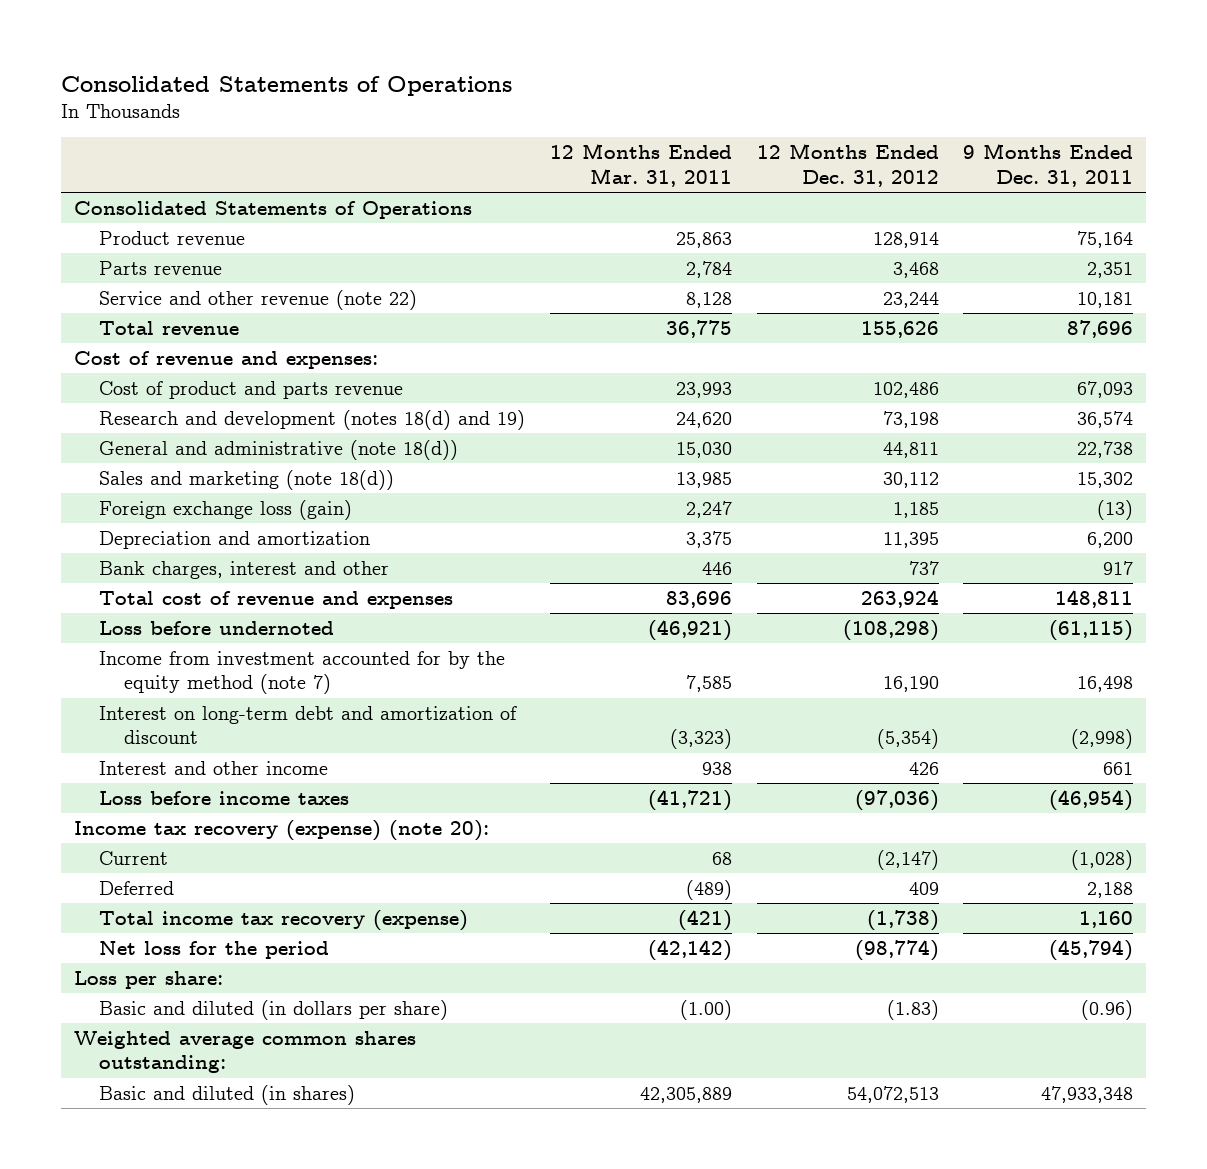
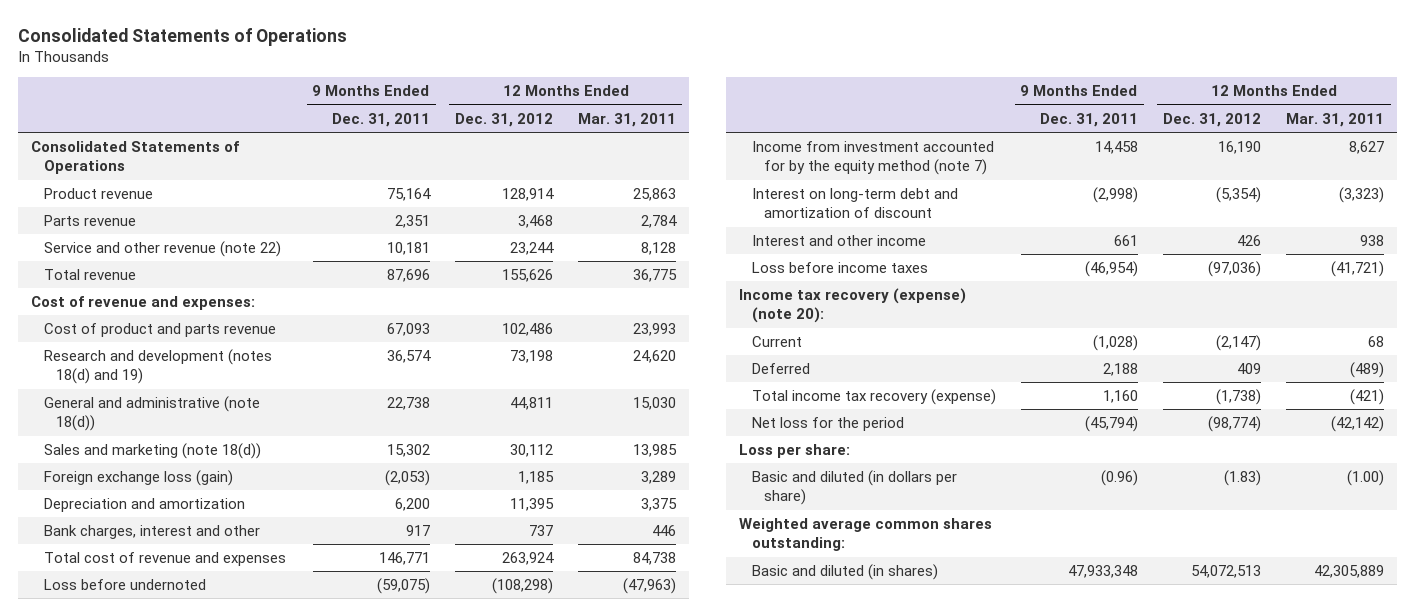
- | 12 Months Ended Mar. 31, 2011 | 12 Months Ended Dec. 31, 2012 | 9 Months Ended Dec. 31, 2011
+ | 9 Months Ended Dec. 31, 2011 | 12 Months Ended Dec. 31, 2012 | 12 Months Ended Mar. 31, 2011
- Foreign exchange loss (gain) | 2,247 | 1,185 | (13)
+ Foreign exchange loss (gain) | (2,053) | 1,185 | 3,289
- Total cost of revenue and expenses | 83,696 | 263,924 | 148,811
- Loss before undernoted | (46,921) | (108,298) | (61,115)
- Income from investment accounted for by the equity method (note 7) | 7,585 | 16,190 | 16,498
+ Total cost of revenue and expenses | 146,771 | 263,924 | 84,738
+ Loss before undernoted | (59,075) | (108,298) | (47,963)
+ Income from investment accounted for by the equity method (note 7) | 14,458 | 16,190 | 8,627

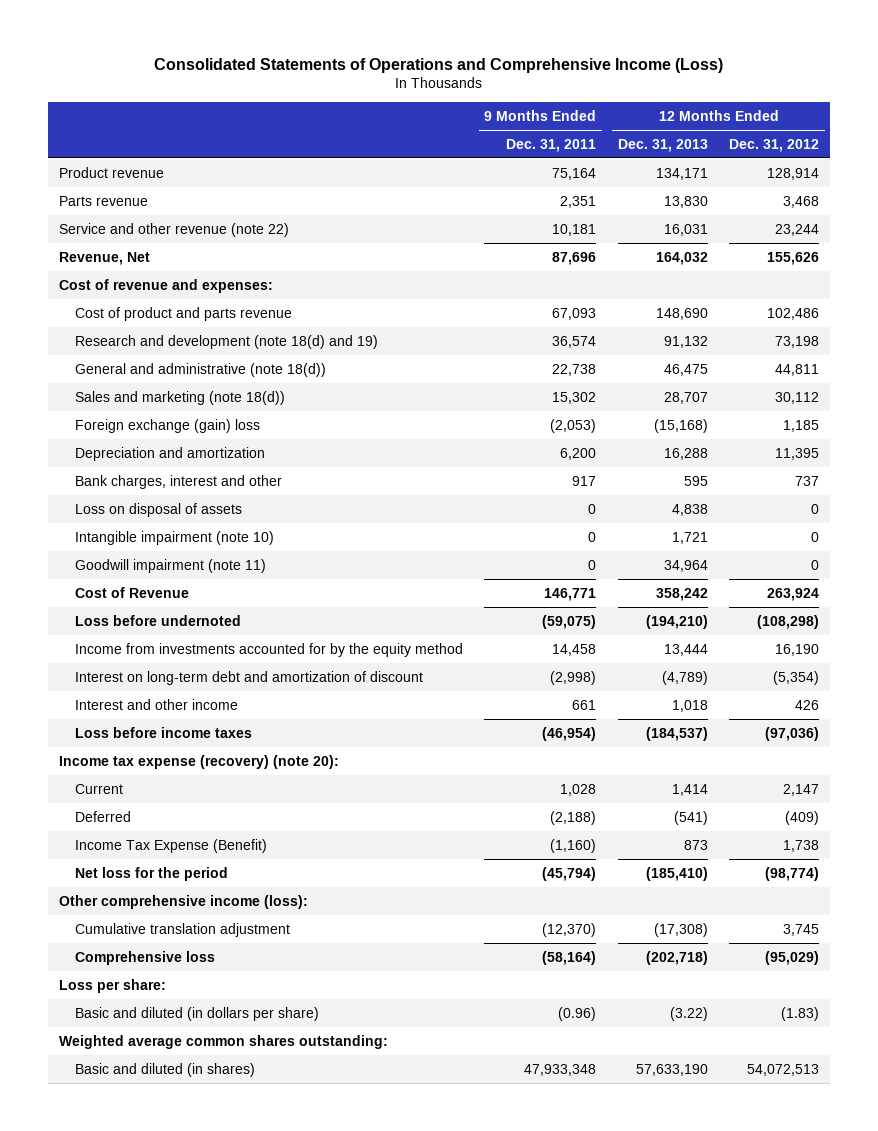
- Consolidated Statements of Operations
+ Consolidated Statements of Operations and Comprehensive Income (Loss)
- | 9 Months Ended Dec. 31, 2011 | 12 Months Ended Dec. 31, 2012 | 12 Months Ended Mar. 31, 2011
+ | 9 Months Ended Dec. 31, 2011 | 12 Months Ended Dec. 31, 2013 | 12 Months Ended Dec. 31, 2012
- Consolidated Statements of Operations
- Total revenue | 87,696 | 155,626 | 36,775
+ Revenue, Net | 87,696 | 164,032 | 155,626
- Research and development (notes 18(d) and 19) | 36,574 | 73,198 | 24,620
+ Research and development (note 18(d) and 19) | 36,574 | 91,132 | 73,198
- Foreign exchange loss (gain) | (2,053) | 1,185 | 3,289
+ Foreign exchange (gain) loss | (2,053) | (15,168) | 1,185
- Total cost of revenue and expenses | 146,771 | 263,924 | 84,738
+ Loss on disposal of assets | 0 | 4,838 | 0
+ Intangible impairment (note 10) | 0 | 1,721 | 0
+ Goodwill impairment (note 11) | 0 | 34,964 | 0
+ Cost of Revenue | 146,771 | 358,242 | 263,924
- Income from investment accounted for by the equity method (note 7) | 14,458 | 16,190 | 8,627
+ Income from investments accounted for by the equity method | 14,458 | 13,444 | 16,190
- Income tax recovery (expense) (note 20):
- Current | (1,028) | (2,147) | 68
- Deferred | 2,188 | 409 | (489)
- Total income tax recovery (expense) | 1,160 | (1,738) | (421)
+ Income tax expense (recovery) (note 20):
+ Current | 1,028 | 1,414 | 2,147
+ Deferred | (2,188) | (541) | (409)
+ Income Tax Expense (Benefit) | (1,160) | 873 | 1,738
+ Other comprehensive income (loss):
+ Cumulative translation adjustment | (12,370) | (17,308) | 3,745
+ Comprehensive loss | (58,164) | (202,718) | (95,029)

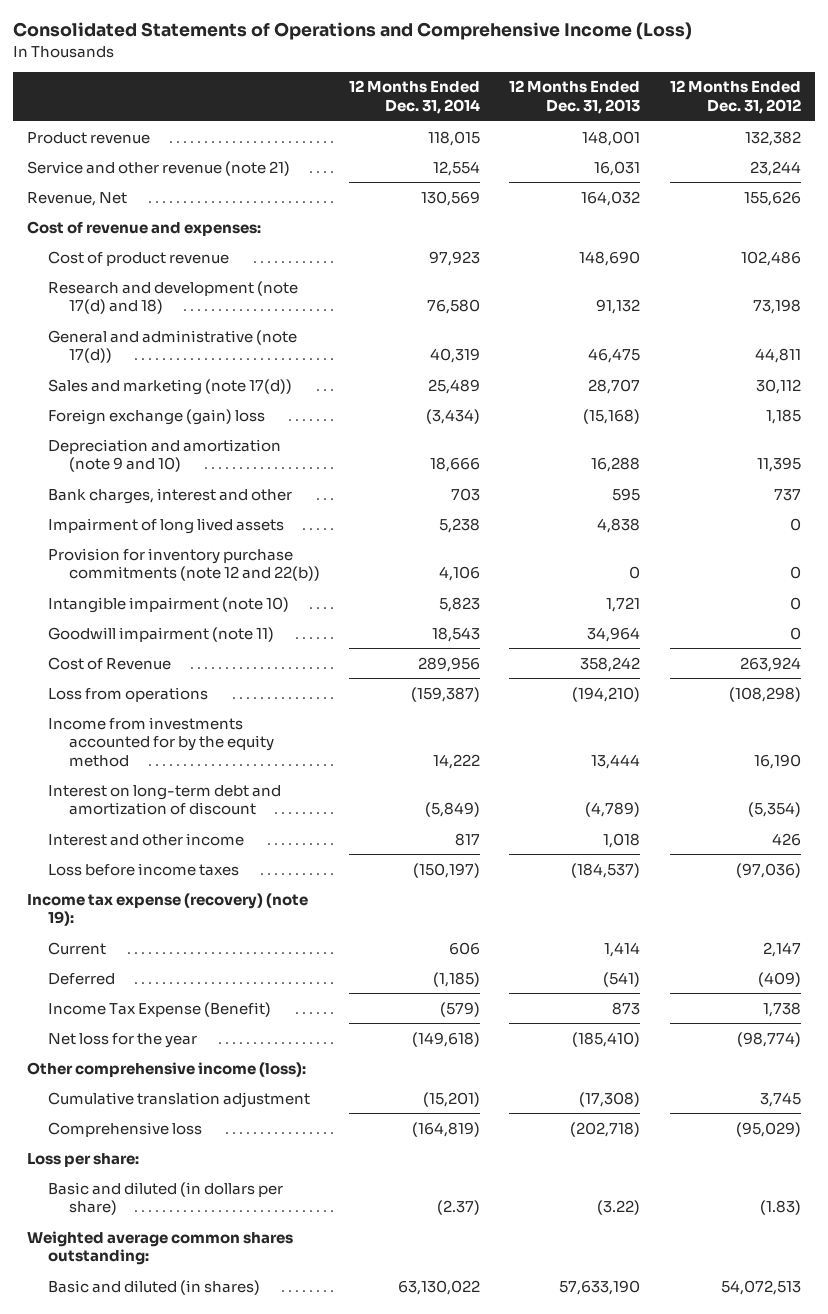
- | 9 Months Ended Dec. 31, 2011 | 12 Months Ended Dec. 31, 2013 | 12 Months Ended Dec. 31, 2012
+ | 12 Months Ended Dec. 31, 2014 | 12 Months Ended Dec. 31, 2013 | 12 Months Ended Dec. 31, 2012
- Product revenue | 75,164 | 134,171 | 128,914
- Parts revenue | 2,351 | 13,830 | 3,468
- Service and other revenue (note 22) | 10,181 | 16,031 | 23,244
+ Product revenue | 118,015 | 148,001 | 132,382
+ Service and other revenue (note 21) | 12,554 | 16,031 | 23,244
- Cost of product and parts revenue | 67,093 | 148,690 | 102,486
- Research and development (note 18(d) and 19) | 36,574 | 91,132 | 73,198
- General and administrative (note 18(d)) | 22,738 | 46,475 | 44,811
- Sales and marketing (note 18(d)) | 15,302 | 28,707 | 30,112
+ Cost of product revenue | 97,923 | 148,690 | 102,486
+ Research and development (note 17(d) and 18) | 76,580 | 91,132 | 73,198
+ General and administrative (note 17(d)) | 40,319 | 46,475 | 44,811
+ Sales and marketing (note 17(d)) | 25,489 | 28,707 | 30,112
- Depreciation and amortization | 6,200 | 16,288 | 11,395
+ Depreciation and amortization (note 9 and 10) | 18,666 | 16,288 | 11,395
- Loss on disposal of assets | 0 | 4,838 | 0
+ Impairment of long lived assets | 5,238 | 4,838 | 0
+ Provision for inventory purchase commitments (note 12 and 22(b)) | 4,106 | 0 | 0
- Loss before undernoted | (59,075) | (194,210) | (108,298)
+ Loss from operations | (159,387) | (194,210) | (108,298)
- Income tax expense (recovery) (note 20):
+ Income tax expense (recovery) (note 19):
- Net loss for the period | (45,794) | (185,410) | (98,774)
+ Net loss for the year | (149,618) | (185,410) | (98,774)

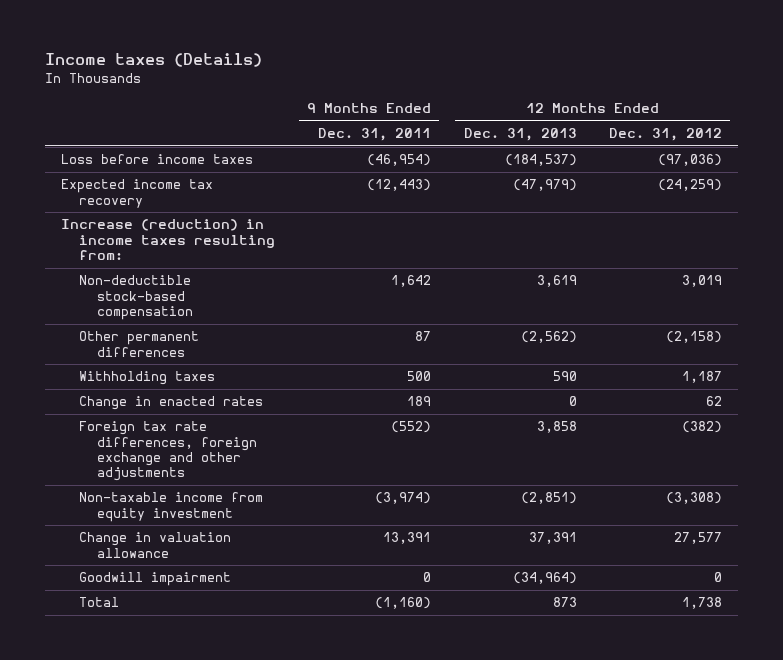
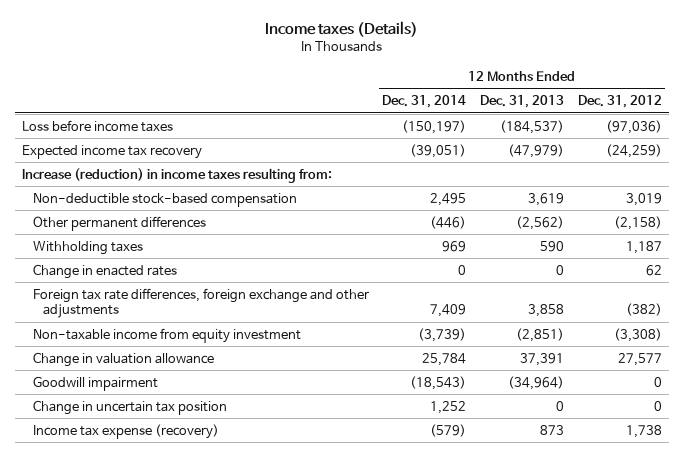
- | 9 Months Ended Dec. 31, 2011 | 12 Months Ended Dec. 31, 2013 | 12 Months Ended Dec. 31, 2012
+ | 12 Months Ended Dec. 31, 2014 | 12 Months Ended Dec. 31, 2013 | 12 Months Ended Dec. 31, 2012
- Total | (1,160) | 873 | 1,738
+ Change in uncertain tax position | 1,252 | 0 | 0
+ Income tax expense (recovery) | (579) | 873 | 1,738

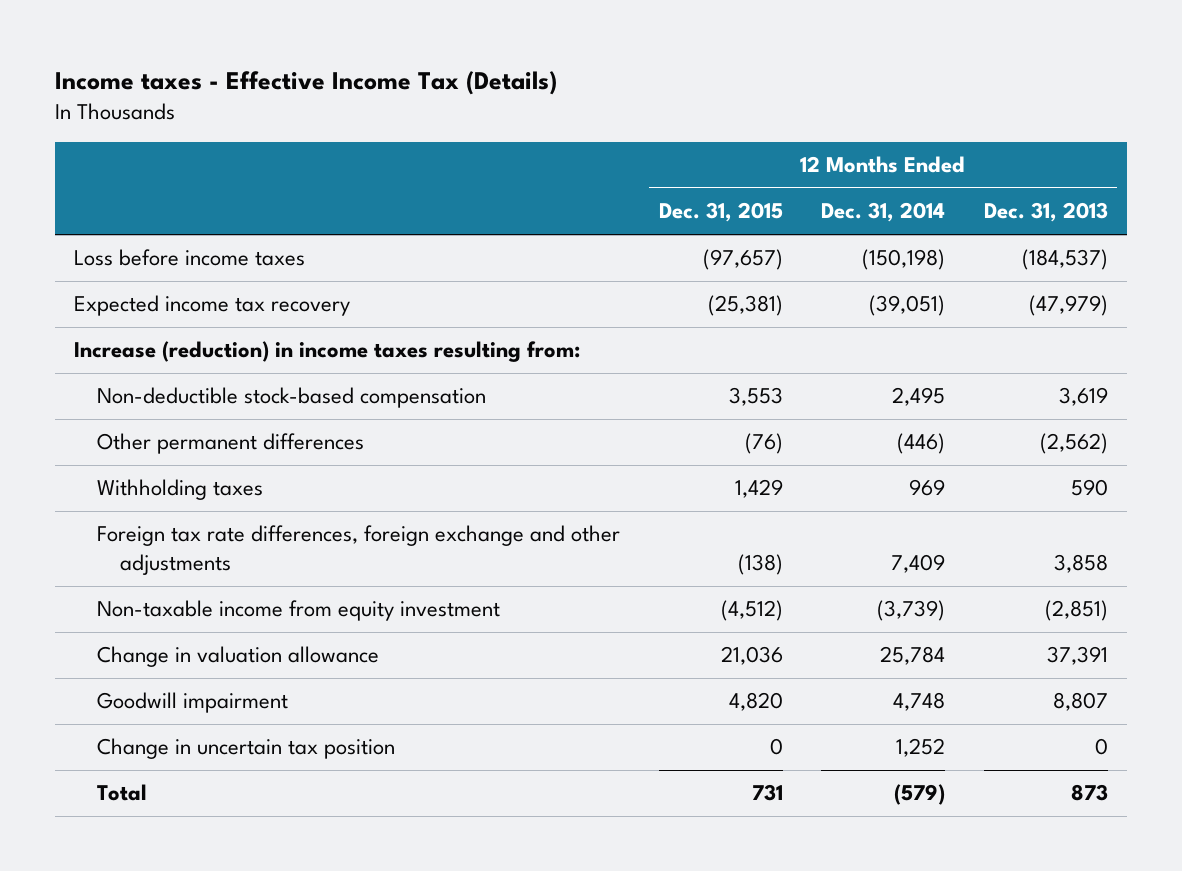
- Income taxes (Details)
+ Income taxes - Effective Income Tax (Details)
- | 12 Months Ended Dec. 31, 2014 | 12 Months Ended Dec. 31, 2013 | 12 Months Ended Dec. 31, 2012
+ | 12 Months Ended Dec. 31, 2015 | 12 Months Ended Dec. 31, 2014 | 12 Months Ended Dec. 31, 2013
- Loss before income taxes | (150,197) | (184,537) | (97,036)
+ Loss before income taxes | (97,657) | (150,198) | (184,537)
- Change in enacted rates | 0 | 0 | 62
- Goodwill impairment | (18,543) | (34,964) | 0
+ Goodwill impairment | 4,820 | 4,748 | 8,807
- Income tax expense (recovery) | (579) | 873 | 1,738
+ Total | 731 | (579) | 873

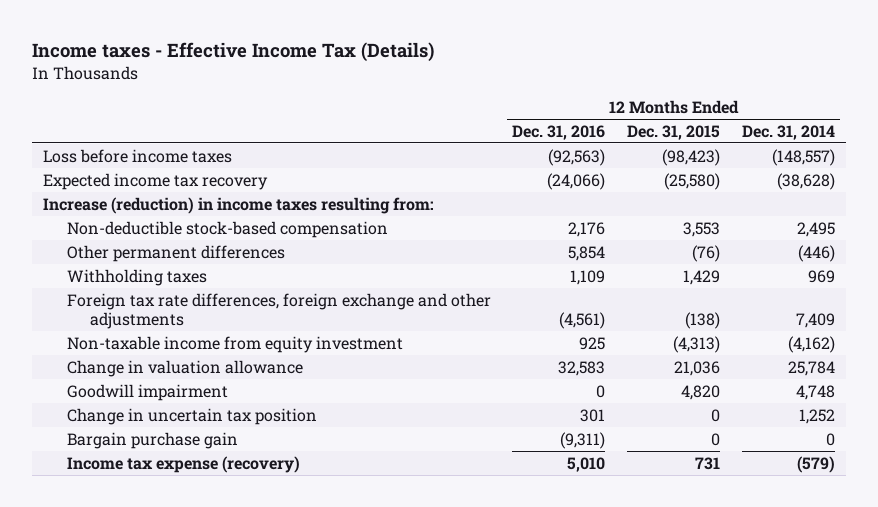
- | 12 Months Ended Dec. 31, 2015 | 12 Months Ended Dec. 31, 2014 | 12 Months Ended Dec. 31, 2013
+ | 12 Months Ended Dec. 31, 2016 | 12 Months Ended Dec. 31, 2015 | 12 Months Ended Dec. 31, 2014
- Loss before income taxes | (97,657) | (150,198) | (184,537)
- Expected income tax recovery | (25,381) | (39,051) | (47,979)
+ Loss before income taxes | (92,563) | (98,423) | (148,557)
+ Expected income tax recovery | (24,066) | (25,580) | (38,628)
- Non-taxable income from equity investment | (4,512) | (3,739) | (2,851)
+ Non-taxable income from equity investment | 925 | (4,313) | (4,162)
- Total | 731 | (579) | 873
+ Bargain purchase gain | (9,311) | 0 | 0
+ Income tax expense (recovery) | 5,010 | 731 | (579)

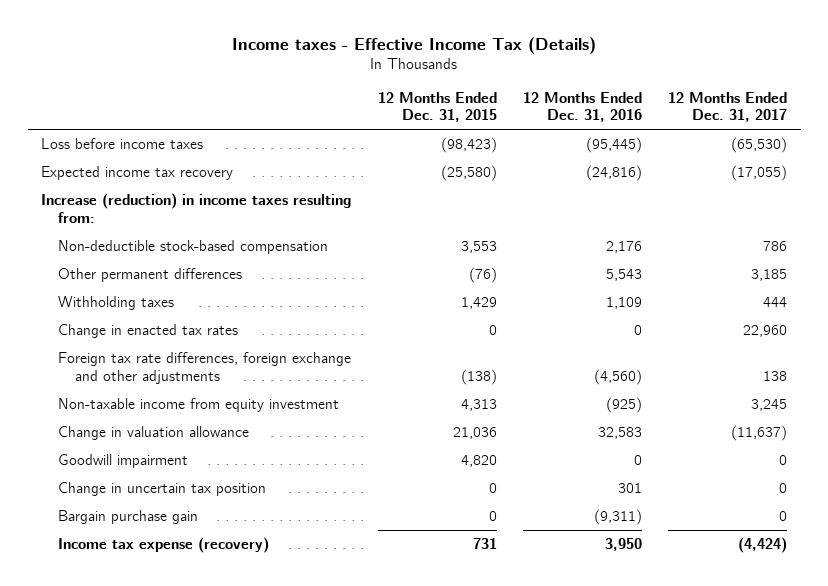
- | 12 Months Ended Dec. 31, 2016 | 12 Months Ended Dec. 31, 2015 | 12 Months Ended Dec. 31, 2014
+ | 12 Months Ended Dec. 31, 2015 | 12 Months Ended Dec. 31, 2016 | 12 Months Ended Dec. 31, 2017
- Loss before income taxes | (92,563) | (98,423) | (148,557)
- Expected income tax recovery | (24,066) | (25,580) | (38,628)
+ Loss before income taxes | (98,423) | (95,445) | (65,530)
+ Expected income tax recovery | (25,580) | (24,816) | (17,055)
- Other permanent differences | 5,854 | (76) | (446)
+ Other permanent differences | (76) | 5,543 | 3,185
- Foreign tax rate differences, foreign exchange and other adjustments | (4,561) | (138) | 7,409
- Non-taxable income from equity investment | 925 | (4,313) | (4,162)
+ Change in enacted tax rates | 0 | 0 | 22,960
+ Foreign tax rate differences, foreign exchange and other adjustments | (138) | (4,560) | 138
+ Non-taxable income from equity investment | 4,313 | (925) | 3,245
- Income tax expense (recovery) | 5,010 | 731 | (579)
+ Income tax expense (recovery) | 731 | 3,950 | (4,424)

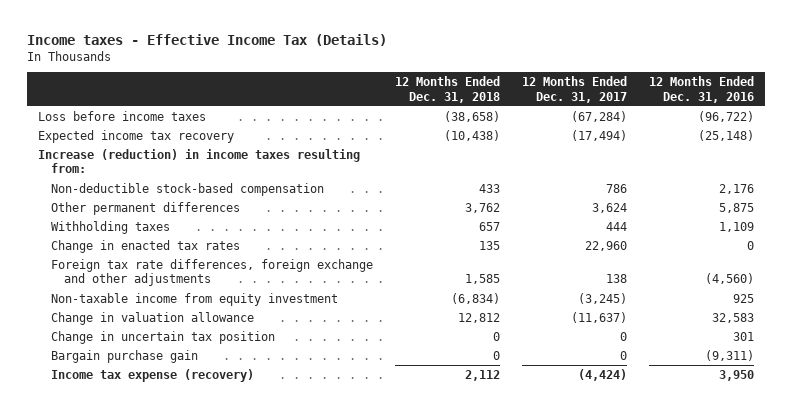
- | 12 Months Ended Dec. 31, 2015 | 12 Months Ended Dec. 31, 2016 | 12 Months Ended Dec. 31, 2017
+ | 12 Months Ended Dec. 31, 2018 | 12 Months Ended Dec. 31, 2017 | 12 Months Ended Dec. 31, 2016
- Loss before income taxes | (98,423) | (95,445) | (65,530)
- Expected income tax recovery | (25,580) | (24,816) | (17,055)
+ Loss before income taxes | (38,658) | (67,284) | (96,722)
+ Expected income tax recovery | (10,438) | (17,494) | (25,148)
- Other permanent differences | (76) | 5,543 | 3,185
+ Other permanent differences | 3,762 | 3,624 | 5,875
- Non-taxable income from equity investment | 4,313 | (925) | 3,245
+ Non-taxable income from equity investment | (6,834) | (3,245) | 925
- Goodwill impairment | 4,820 | 0 | 0

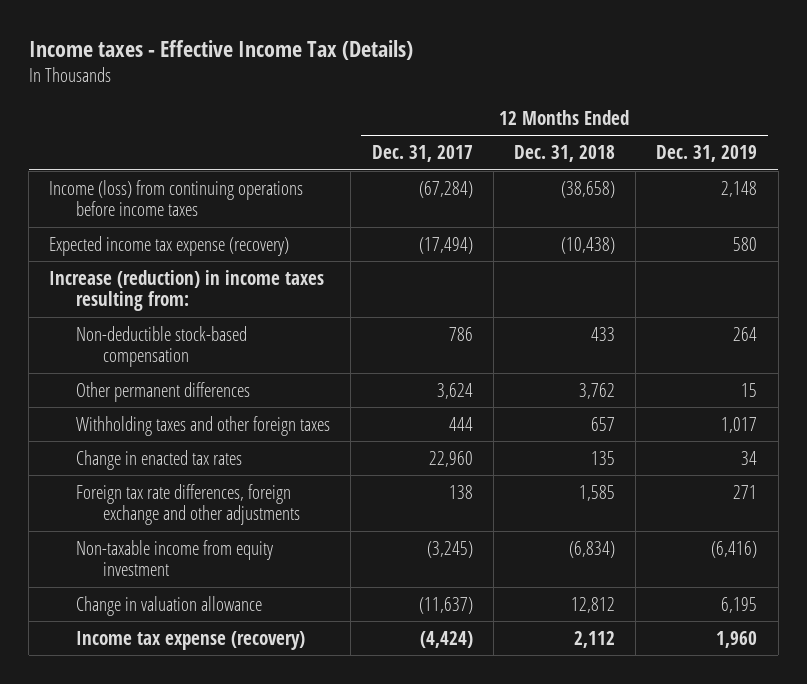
- | 12 Months Ended Dec. 31, 2018 | 12 Months Ended Dec. 31, 2017 | 12 Months Ended Dec. 31, 2016
+ | 12 Months Ended Dec. 31, 2017 | 12 Months Ended Dec. 31, 2018 | 12 Months Ended Dec. 31, 2019
- Loss before income taxes | (38,658) | (67,284) | (96,722)
- Expected income tax recovery | (10,438) | (17,494) | (25,148)
+ Income (loss) from continuing operations before income taxes | (67,284) | (38,658) | 2,148
+ Expected income tax expense (recovery) | (17,494) | (10,438) | 580
- Withholding taxes | 657 | 444 | 1,109
+ Withholding taxes and other foreign taxes | 444 | 657 | 1,017
- Change in uncertain tax position | 0 | 0 | 301
- Bargain purchase gain | 0 | 0 | (9,311)

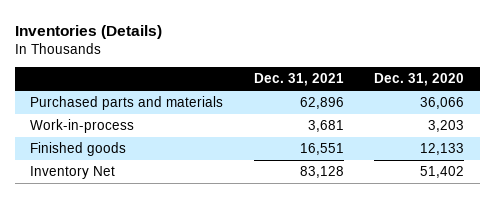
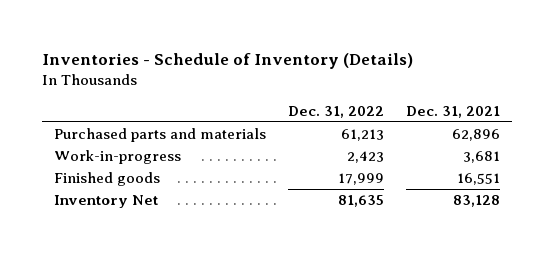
- Inventories (Details)
+ Inventories - Schedule of Inventory (Details)
- | Dec. 31, 2021 | Dec. 31, 2020
+ | Dec. 31, 2022 | Dec. 31, 2021
- Work-in-process | 3,681 | 3,203
+ Work-in-progress | 2,423 | 3,681

